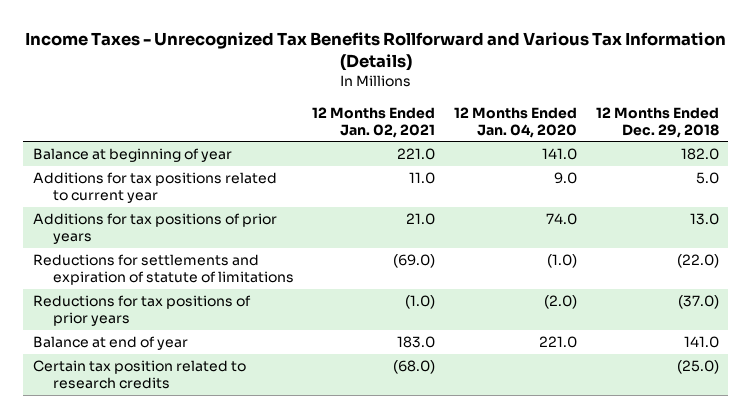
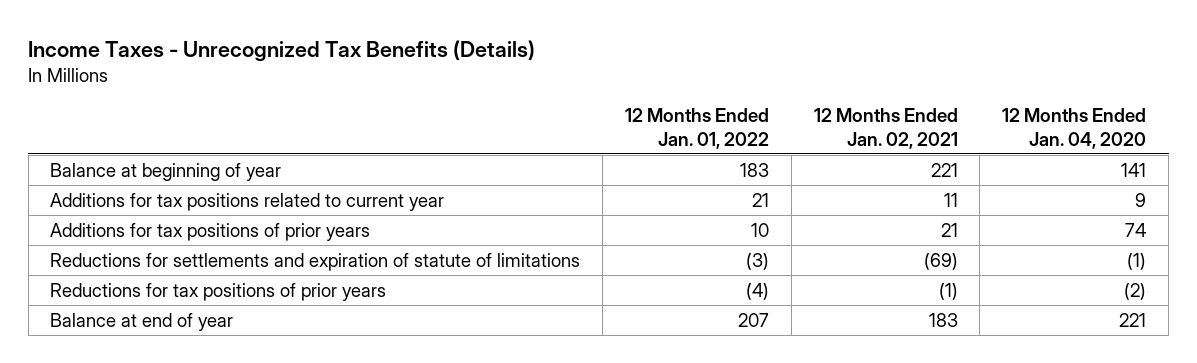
- Income Taxes - Unrecognized Tax Benefits Rollforward and Various Tax Information (Details)
+ Income Taxes - Unrecognized Tax Benefits (Details)
- | 12 Months Ended Jan. 02, 2021 | 12 Months Ended Jan. 04, 2020 | 12 Months Ended Dec. 29, 2018
+ | 12 Months Ended Jan. 01, 2022 | 12 Months Ended Jan. 02, 2021 | 12 Months Ended Jan. 04, 2020
- Balance at beginning of year | 221.0 | 141.0 | 182.0
- Additions for tax positions related to current year | 11.0 | 9.0 | 5.0
- Additions for tax positions of prior years | 21.0 | 74.0 | 13.0
- Reductions for settlements and expiration of statute of limitations | (69.0) | (1.0) | (22.0)
- Reductions for tax positions of prior years | (1.0) | (2.0) | (37.0)
- Balance at end of year | 183.0 | 221.0 | 141.0
- Certain tax position related to research credits | (68.0) | | (25.0)
+ Balance at beginning of year | 183 | 221 | 141
+ Additions for tax positions related to current year | 21 | 11 | 9
+ Additions for tax positions of prior years | 10 | 21 | 74
+ Reductions for settlements and expiration of statute of limitations | (3) | (69) | (1)
+ Reductions for tax positions of prior years | (4) | (1) | (2)
+ Balance at end of year | 207 | 183 | 221

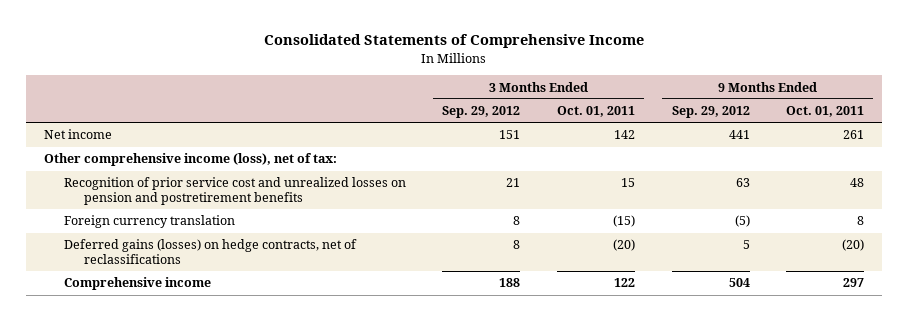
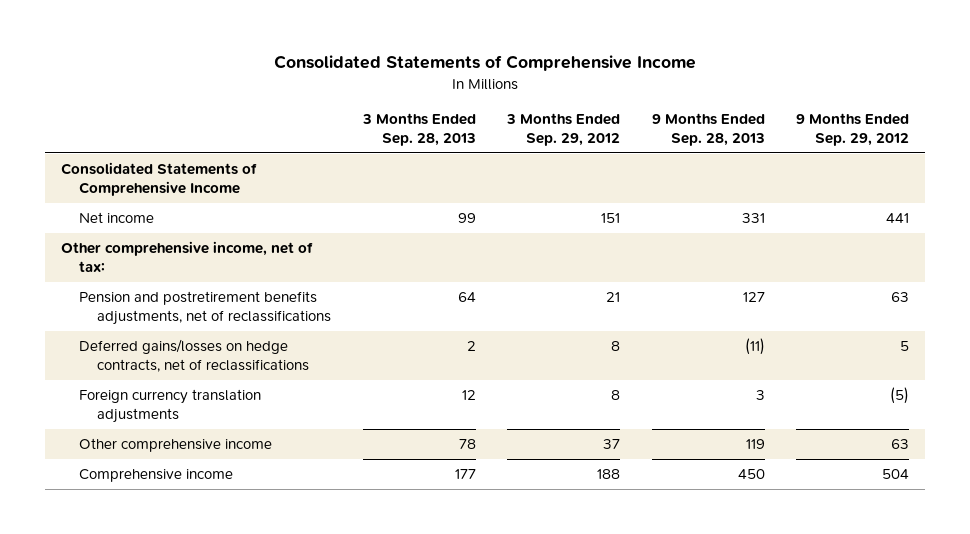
- | 3 Months Ended Sep. 29, 2012 | 3 Months Ended Oct. 01, 2011 | 9 Months Ended Sep. 29, 2012 | 9 Months Ended Oct. 01, 2011
+ | 3 Months Ended Sep. 28, 2013 | 3 Months Ended Sep. 29, 2012 | 9 Months Ended Sep. 28, 2013 | 9 Months Ended Sep. 29, 2012
+ Consolidated Statements of Comprehensive Income
- Other comprehensive income (loss), net of tax:
- Recognition of prior service cost and unrealized losses on pension and postretirement benefits | 21 | 15 | 63 | 48
- Foreign currency translation | 8 | (15) | (5) | 8
- Deferred gains (losses) on hedge contracts, net of reclassifications | 8 | (20) | 5 | (20)
+ Other comprehensive income, net of tax:
+ Pension and postretirement benefits adjustments, net of reclassifications | 64 | 21 | 127 | 63
+ Deferred gains/losses on hedge contracts, net of reclassifications | 2 | 8 | (11) | 5
+ Foreign currency translation adjustments | 12 | 8 | 3 | (5)
+ Other comprehensive income | 78 | 37 | 119 | 63

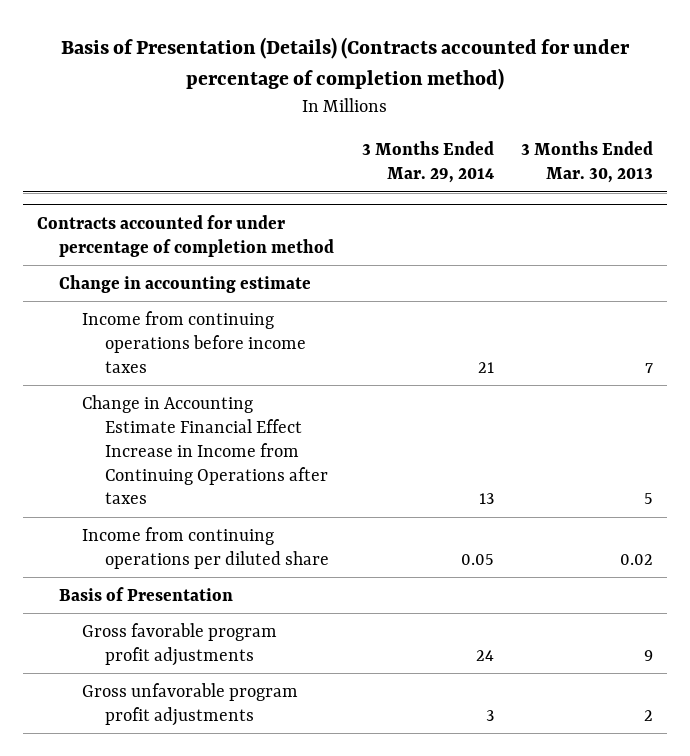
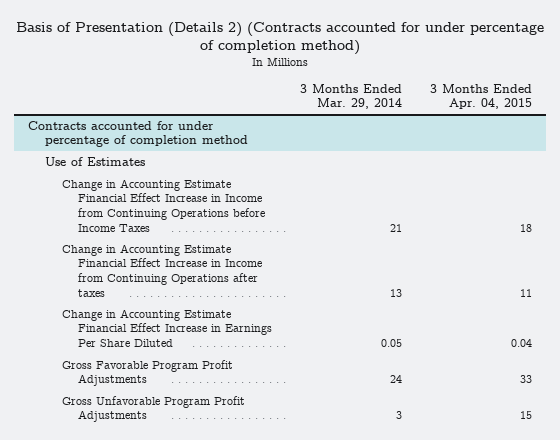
- Basis of Presentation (Details) (Contracts accounted for under percentage of completion method)
+ Basis of Presentation (Details 2) (Contracts accounted for under percentage of completion method)
- | 3 Months Ended Mar. 29, 2014 | 3 Months Ended Mar. 30, 2013
+ | 3 Months Ended Mar. 29, 2014 | 3 Months Ended Apr. 04, 2015
@ Contracts accounted for under percentage of completion method
- Change in accounting estimate
- Income from continuing operations before income taxes | 21 | 7
+ Use of Estimates
+ Change in Accounting Estimate Financial Effect Increase in Income from Continuing Operations before Income Taxes | 21 | 18
- Income from continuing operations per diluted share | 0.05 | 0.02
- Basis of Presentation
- Gross favorable program profit adjustments | 24 | 9
- Gross unfavorable program profit adjustments | 3 | 2
+ Change in Accounting Estimate Financial Effect Increase in Earnings Per Share Diluted | 0.05 | 0.04
+ Gross Favorable Program Profit Adjustments | 24 | 33
+ Gross Unfavorable Program Profit Adjustments | 3 | 15

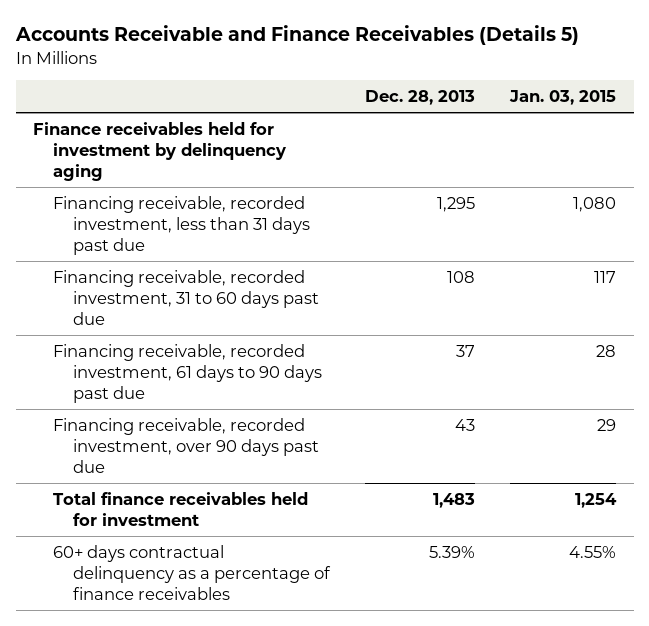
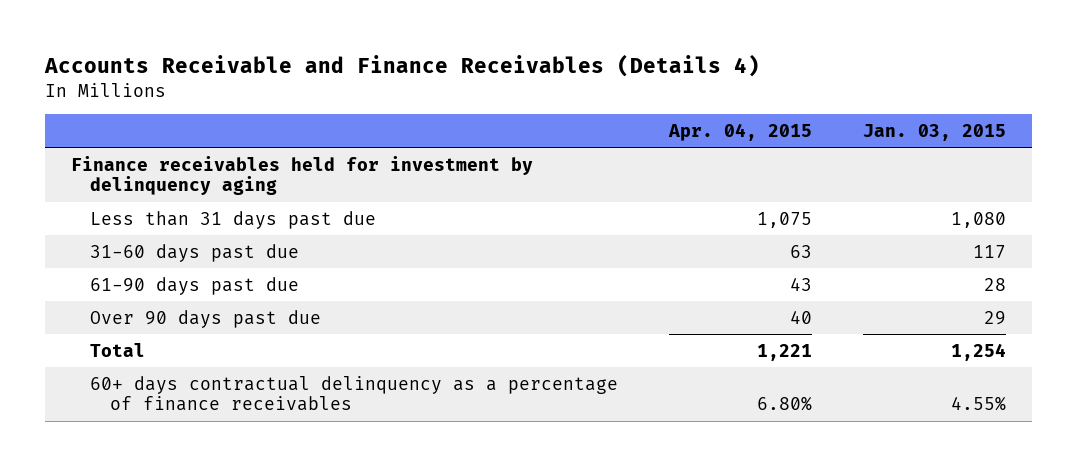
- Accounts Receivable and Finance Receivables (Details 5)
+ Accounts Receivable and Finance Receivables (Details 4)
- | Dec. 28, 2013 | Jan. 03, 2015
+ | Apr. 04, 2015 | Jan. 03, 2015
- Financing receivable, recorded investment, less than 31 days past due | 1,295 | 1,080
- Financing receivable, recorded investment, 31 to 60 days past due | 108 | 117
- Financing receivable, recorded investment, 61 days to 90 days past due | 37 | 28
- Financing receivable, recorded investment, over 90 days past due | 43 | 29
- Total finance receivables held for investment | 1,483 | 1,254
+ Less than 31 days past due | 1,075 | 1,080
+ 31-60 days past due | 63 | 117
+ 61-90 days past due | 43 | 28
+ Over 90 days past due | 40 | 29
+ Total | 1,221 | 1,254

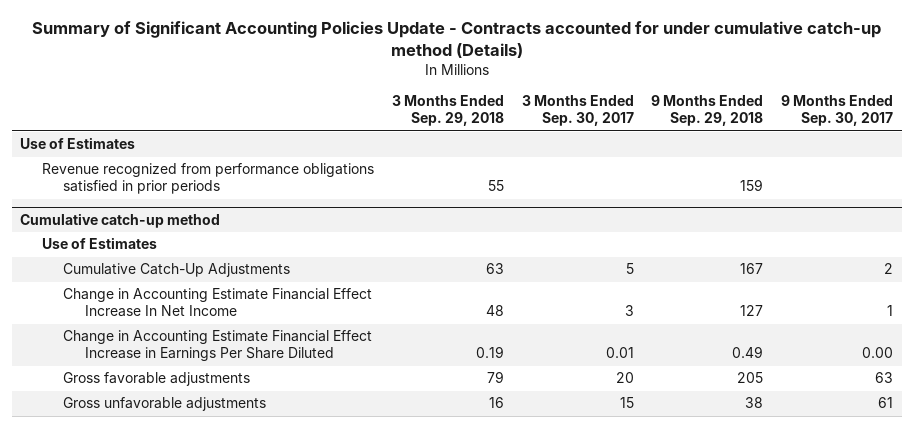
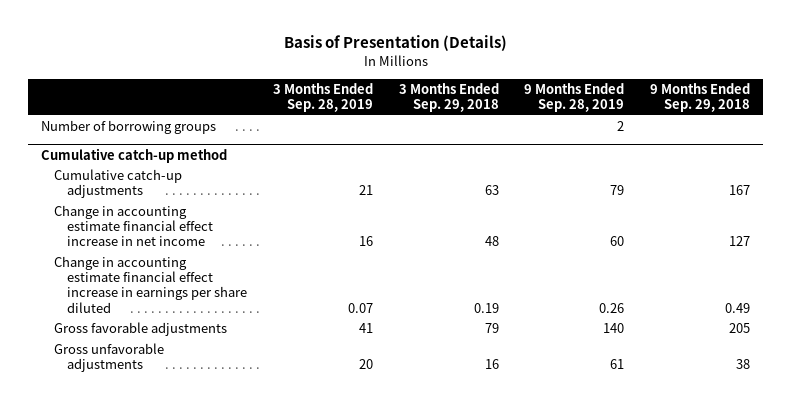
- Summary of Significant Accounting Policies Update - Contracts accounted for under cumulative catch-up method (Details)
+ Basis of Presentation (Details)
- | 3 Months Ended Sep. 29, 2018 | 3 Months Ended Sep. 30, 2017 | 9 Months Ended Sep. 29, 2018 | 9 Months Ended Sep. 30, 2017
+ | 3 Months Ended Sep. 28, 2019 | 3 Months Ended Sep. 29, 2018 | 9 Months Ended Sep. 28, 2019 | 9 Months Ended Sep. 29, 2018
- Use of Estimates
- Revenue recognized from performance obligations satisfied in prior periods | 55 | | 159 |
+ Number of borrowing groups | | | 2 |
@ Cumulative catch-up method
- Use of Estimates
- Cumulative Catch-Up Adjustments | 63 | 5 | 167 | 2
- Change in Accounting Estimate Financial Effect Increase In Net Income | 48 | 3 | 127 | 1
- Change in Accounting Estimate Financial Effect Increase in Earnings Per Share Diluted | 0.19 | 0.01 | 0.49 | 0.00
+ Cumulative catch-up adjustments | 21 | 63 | 79 | 167
+ Change in accounting estimate financial effect increase in net income | 16 | 48 | 60 | 127
+ Change in accounting estimate financial effect increase in earnings per share diluted | 0.07 | 0.19 | 0.26 | 0.49

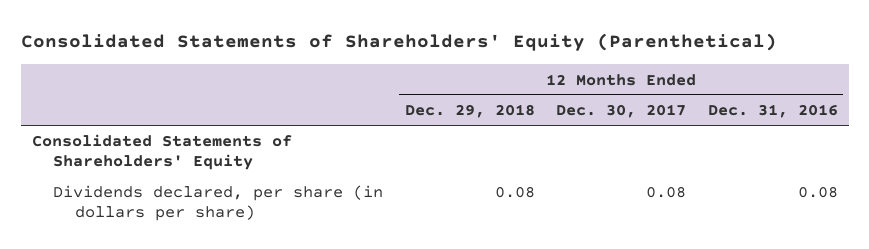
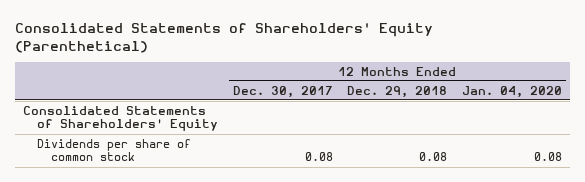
- | 12 Months Ended Dec. 29, 2018 | 12 Months Ended Dec. 30, 2017 | 12 Months Ended Dec. 31, 2016
+ | 12 Months Ended Dec. 30, 2017 | 12 Months Ended Dec. 29, 2018 | 12 Months Ended Jan. 04, 2020
- Dividends declared, per share (in dollars per share) | 0.08 | 0.08 | 0.08
+ Dividends per share of common stock | 0.08 | 0.08 | 0.08

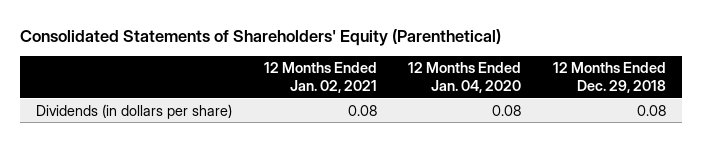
- | 12 Months Ended Dec. 30, 2017 | 12 Months Ended Dec. 29, 2018 | 12 Months Ended Jan. 04, 2020
+ | 12 Months Ended Jan. 02, 2021 | 12 Months Ended Jan. 04, 2020 | 12 Months Ended Dec. 29, 2018
- Consolidated Statements of Shareholders' Equity
- Dividends per share of common stock | 0.08 | 0.08 | 0.08
+ Dividends (in dollars per share) | 0.08 | 0.08 | 0.08

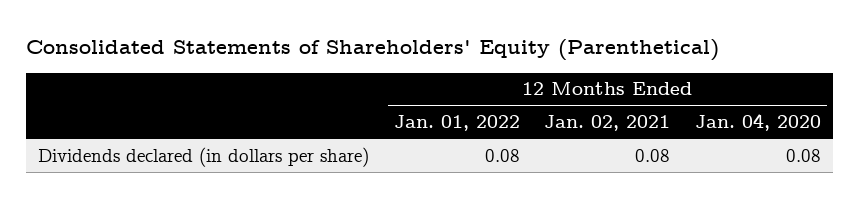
- | 12 Months Ended Jan. 02, 2021 | 12 Months Ended Jan. 04, 2020 | 12 Months Ended Dec. 29, 2018
+ | 12 Months Ended Jan. 01, 2022 | 12 Months Ended Jan. 02, 2021 | 12 Months Ended Jan. 04, 2020
- Dividends (in dollars per share) | 0.08 | 0.08 | 0.08
+ Dividends declared (in dollars per share) | 0.08 | 0.08 | 0.08

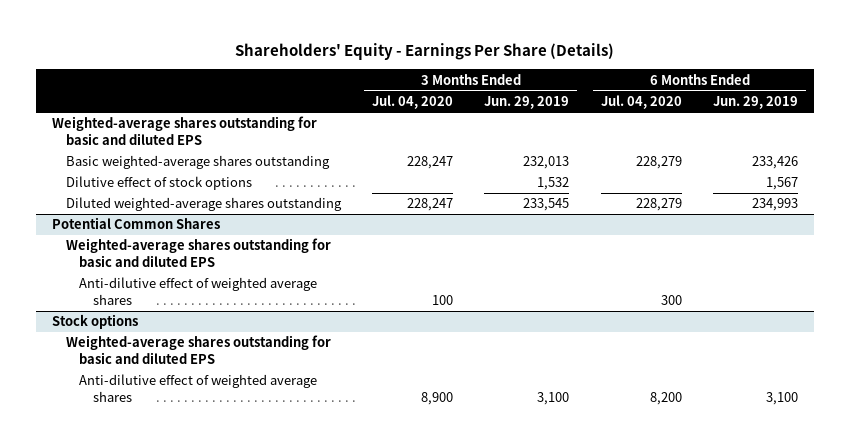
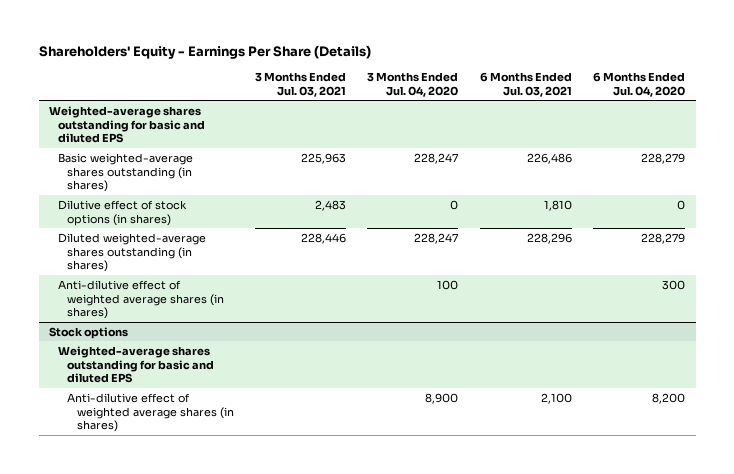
- | 3 Months Ended Jul. 04, 2020 | 3 Months Ended Jun. 29, 2019 | 6 Months Ended Jul. 04, 2020 | 6 Months Ended Jun. 29, 2019
+ | 3 Months Ended Jul. 03, 2021 | 3 Months Ended Jul. 04, 2020 | 6 Months Ended Jul. 03, 2021 | 6 Months Ended Jul. 04, 2020
- Basic weighted-average shares outstanding | 228,247 | 232,013 | 228,279 | 233,426
- Dilutive effect of stock options | | 1,532 | | 1,567
- Diluted weighted-average shares outstanding | 228,247 | 233,545 | 228,279 | 234,993
- Potential Common Shares
- Weighted-average shares outstanding for basic and diluted EPS
- Anti-dilutive effect of weighted average shares | 100 | | 300 |
+ Basic weighted-average shares outstanding (in shares) | 225,963 | 228,247 | 226,486 | 228,279
+ Dilutive effect of stock options (in shares) | 2,483 | 0 | 1,810 | 0
+ Diluted weighted-average shares outstanding (in shares) | 228,446 | 228,247 | 228,296 | 228,279
+ Anti-dilutive effect of weighted average shares (in shares) | | 100 | | 300
@ Stock options
- Anti-dilutive effect of weighted average shares | 8,900 | 3,100 | 8,200 | 3,100
+ Anti-dilutive effect of weighted average shares (in shares) | | 8,900 | 2,100 | 8,200

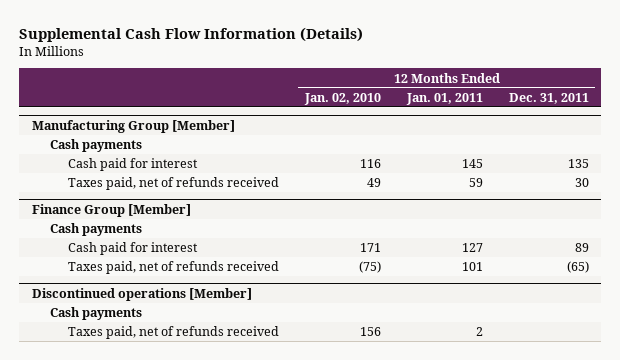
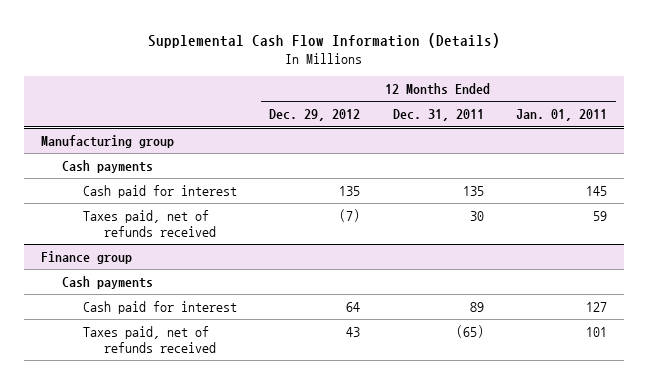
- | 12 Months Ended Jan. 02, 2010 | 12 Months Ended Jan. 01, 2011 | 12 Months Ended Dec. 31, 2011
+ | 12 Months Ended Dec. 29, 2012 | 12 Months Ended Dec. 31, 2011 | 12 Months Ended Jan. 01, 2011
- Manufacturing Group [Member]
+ Manufacturing group
- Finance Group [Member]
+ Finance group
- Discontinued operations [Member]
- Cash payments
- Taxes paid, net of refunds received | 156 | 2 |

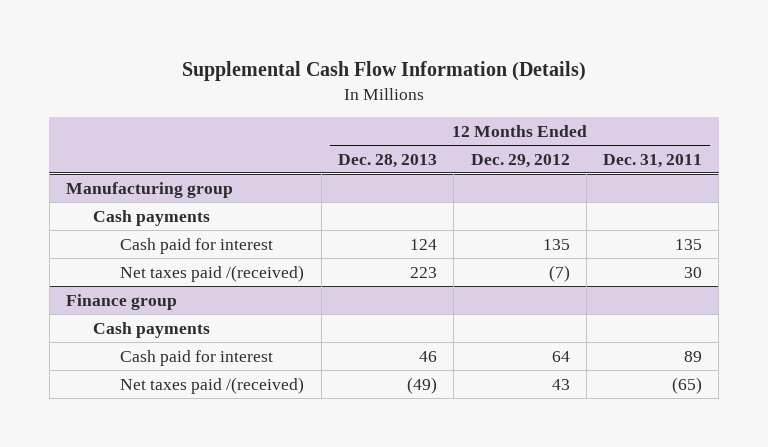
- | 12 Months Ended Dec. 29, 2012 | 12 Months Ended Dec. 31, 2011 | 12 Months Ended Jan. 01, 2011
+ | 12 Months Ended Dec. 28, 2013 | 12 Months Ended Dec. 29, 2012 | 12 Months Ended Dec. 31, 2011
@ Manufacturing group
- Taxes paid, net of refunds received | (7) | 30 | 59
+ Net taxes paid /(received) | 223 | (7) | 30
@ Finance group
- Taxes paid, net of refunds received | 43 | (65) | 101
+ Net taxes paid /(received) | (49) | 43 | (65)

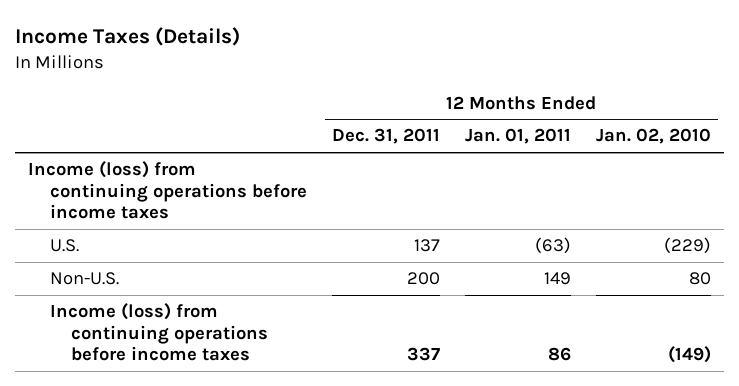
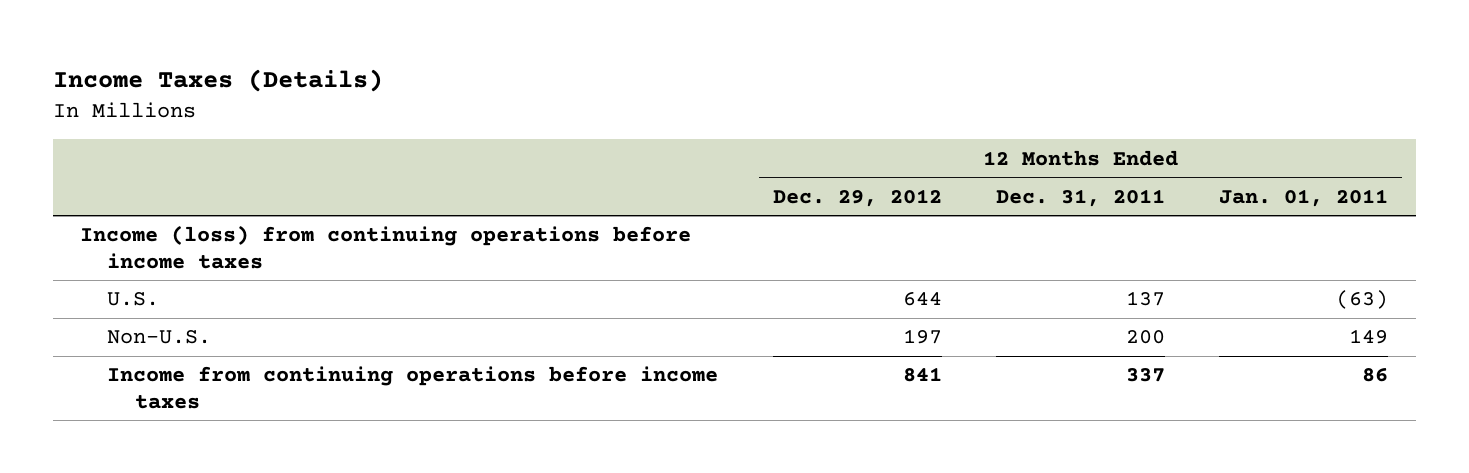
- | 12 Months Ended Dec. 31, 2011 | 12 Months Ended Jan. 01, 2011 | 12 Months Ended Jan. 02, 2010
+ | 12 Months Ended Dec. 29, 2012 | 12 Months Ended Dec. 31, 2011 | 12 Months Ended Jan. 01, 2011
- Income (loss) from continuing operations before income taxes | 337 | 86 | (149)
+ Income from continuing operations before income taxes | 841 | 337 | 86

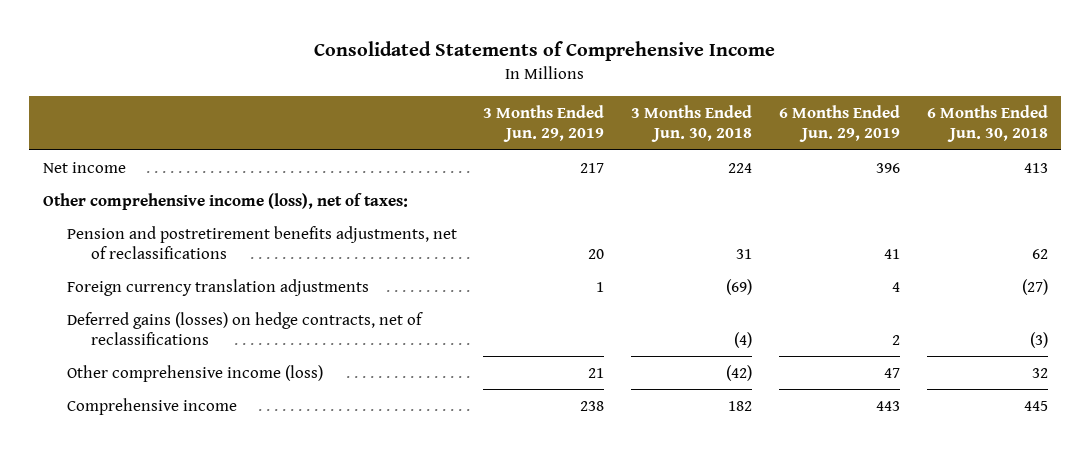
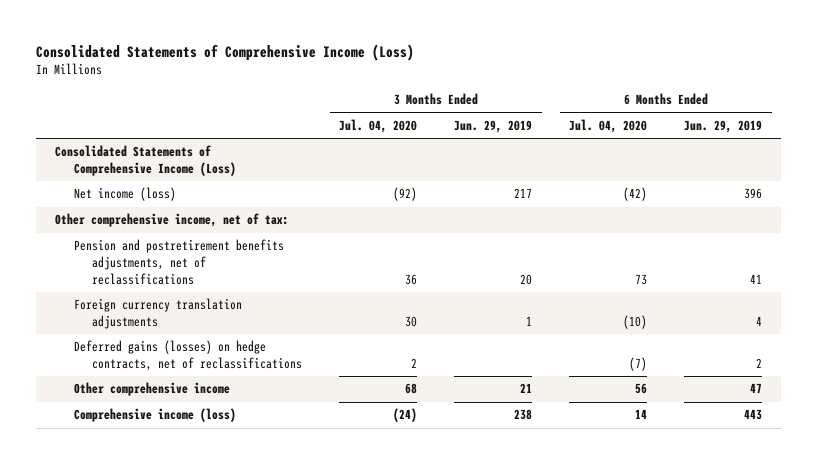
- Consolidated Statements of Comprehensive Income
+ Consolidated Statements of Comprehensive Income (Loss)
- | 3 Months Ended Jun. 29, 2019 | 3 Months Ended Jun. 30, 2018 | 6 Months Ended Jun. 29, 2019 | 6 Months Ended Jun. 30, 2018
+ | 3 Months Ended Jul. 04, 2020 | 3 Months Ended Jun. 29, 2019 | 6 Months Ended Jul. 04, 2020 | 6 Months Ended Jun. 29, 2019
- Net income | 217 | 224 | 396 | 413
- Other comprehensive income (loss), net of taxes:
+ Consolidated Statements of Comprehensive Income (Loss)
+ Net income (loss) | (92) | 217 | (42) | 396
+ Other comprehensive income, net of tax:
- Other comprehensive income (loss) | 21 | (42) | 47 | 32
- Comprehensive income | 238 | 182 | 443 | 445
+ Other comprehensive income | 68 | 21 | 56 | 47
+ Comprehensive income (loss) | (24) | 238 | 14 | 443

